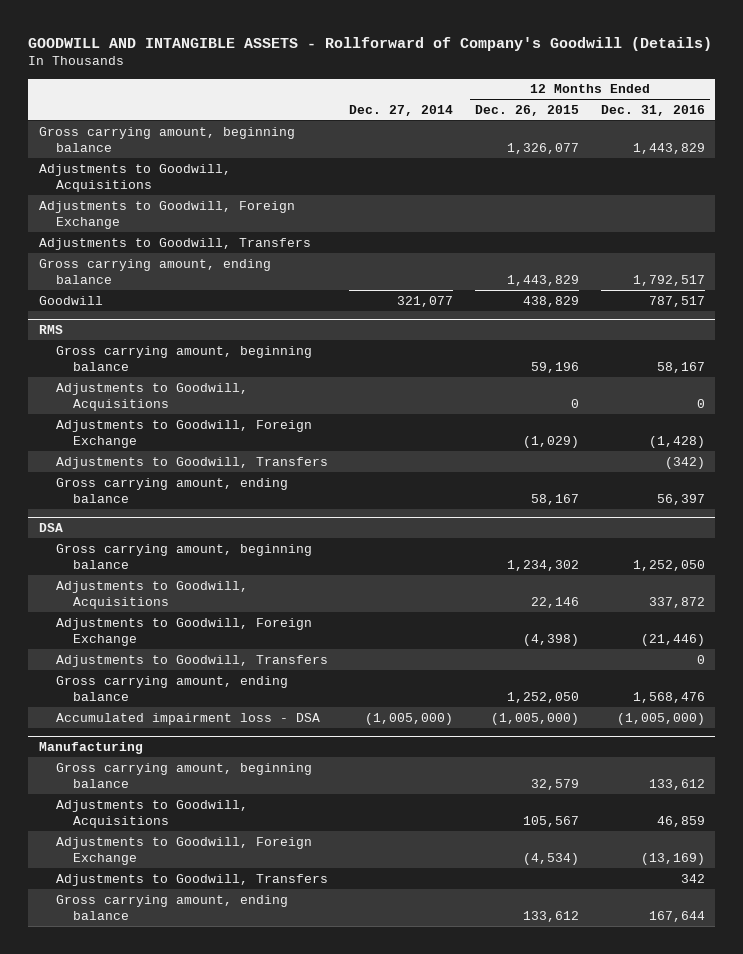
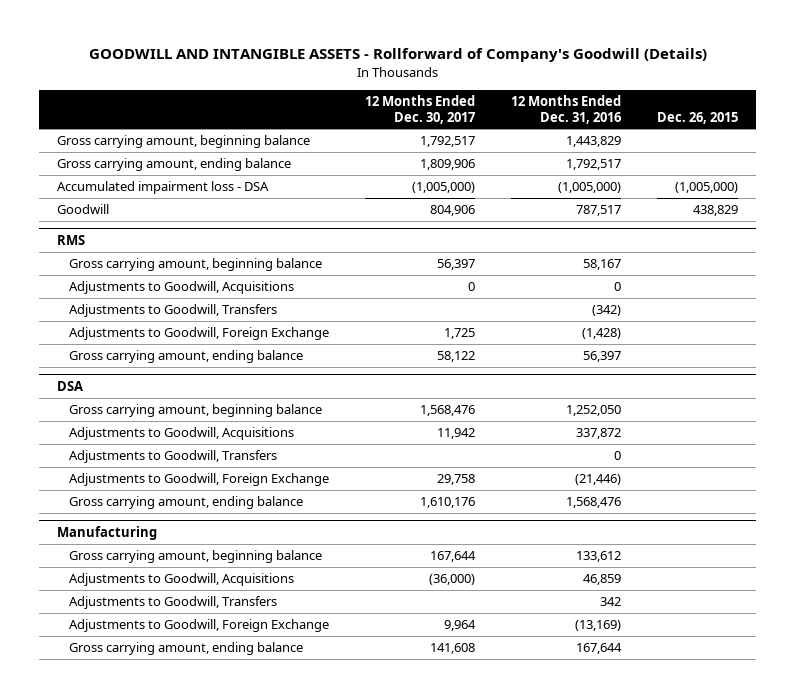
- | Dec. 27, 2014 | 12 Months Ended Dec. 26, 2015 | 12 Months Ended Dec. 31, 2016
+ | 12 Months Ended Dec. 30, 2017 | 12 Months Ended Dec. 31, 2016 | Dec. 26, 2015
- Adjustments to Goodwill, Acquisitions
- Adjustments to Goodwill, Foreign Exchange
- Adjustments to Goodwill, Transfers
+ Accumulated impairment loss - DSA | (1,005,000) | (1,005,000) | (1,005,000)
@ RMS
moved down: Adjustments to Goodwill, Foreign Exchange | 1,725 | (1,428) |
@ DSA
moved down: Adjustments to Goodwill, Foreign Exchange | 29,758 | (21,446) |
- Accumulated impairment loss - DSA | (1,005,000) | (1,005,000) | (1,005,000)
@ Manufacturing
moved down: Adjustments to Goodwill, Foreign Exchange | 9,964 | (13,169) |

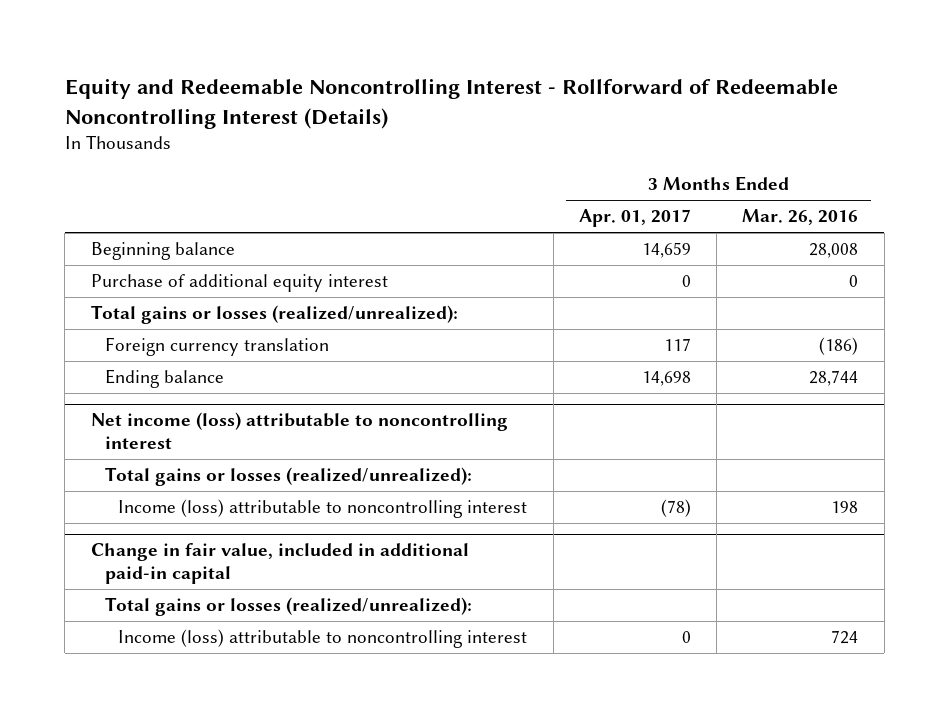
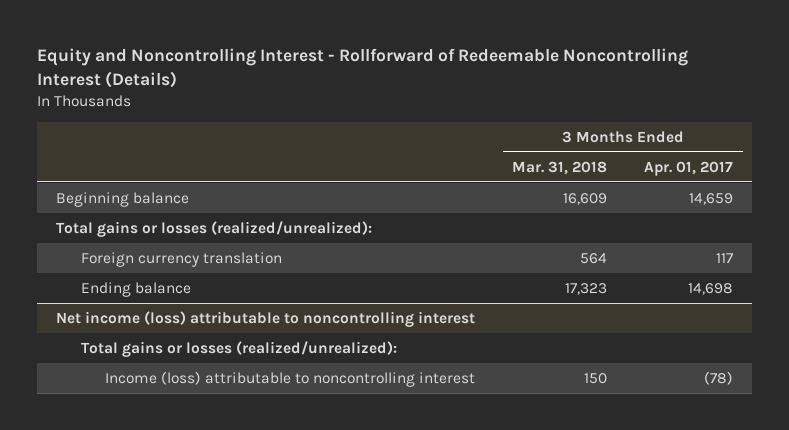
- Equity and Redeemable Noncontrolling Interest - Rollforward of Redeemable Noncontrolling Interest (Details)
+ Equity and Noncontrolling Interest - Rollforward of Redeemable Noncontrolling Interest (Details)
- | 3 Months Ended Apr. 01, 2017 | 3 Months Ended Mar. 26, 2016
+ | 3 Months Ended Mar. 31, 2018 | 3 Months Ended Apr. 01, 2017
- Purchase of additional equity interest | 0 | 0
- Change in fair value, included in additional paid-in capital
- Total gains or losses (realized/unrealized):
- Income (loss) attributable to noncontrolling interest | 0 | 724

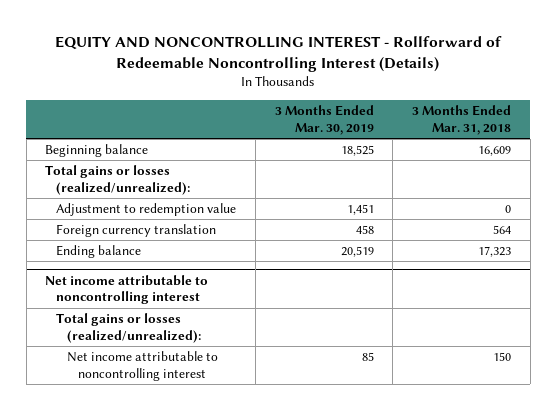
- Equity and Noncontrolling Interest - Rollforward of Redeemable Noncontrolling Interest (Details)
+ EQUITY AND NONCONTROLLING INTEREST - Rollforward of Redeemable Noncontrolling Interest (Details)
- | 3 Months Ended Mar. 31, 2018 | 3 Months Ended Apr. 01, 2017
+ | 3 Months Ended Mar. 30, 2019 | 3 Months Ended Mar. 31, 2018
+ Adjustment to redemption value | 1,451 | 0
- Net income (loss) attributable to noncontrolling interest
+ Net income attributable to noncontrolling interest
- Income (loss) attributable to noncontrolling interest | 150 | (78)
+ Net income attributable to noncontrolling interest | 85 | 150

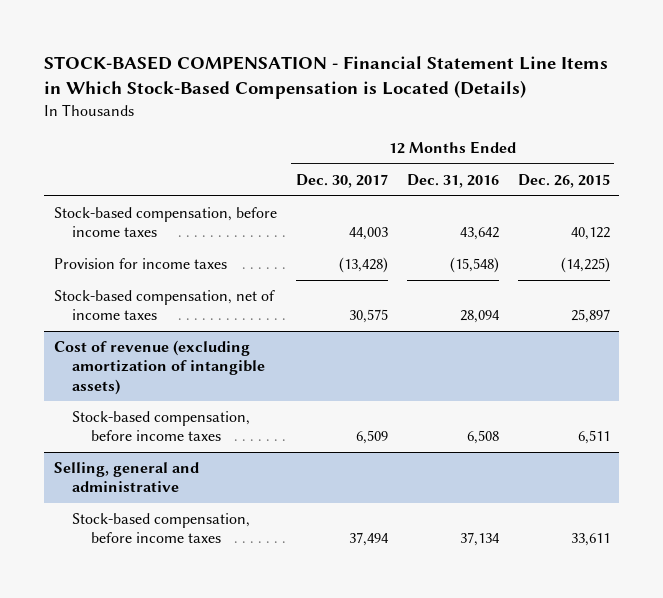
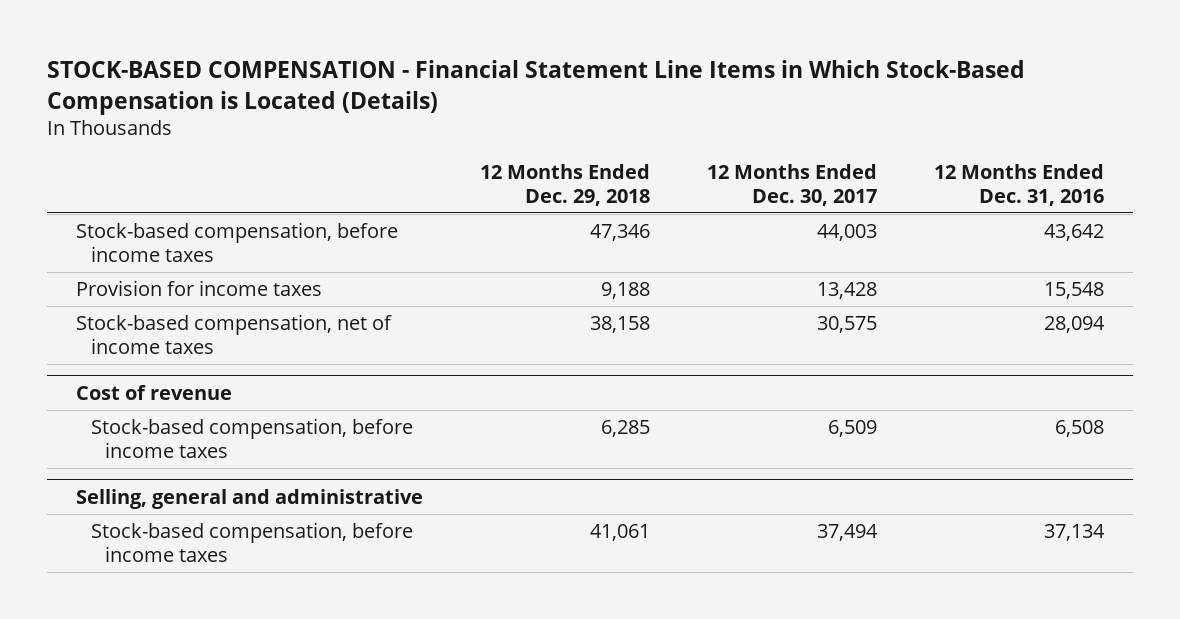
- | 12 Months Ended Dec. 30, 2017 | 12 Months Ended Dec. 31, 2016 | 12 Months Ended Dec. 26, 2015
+ | 12 Months Ended Dec. 29, 2018 | 12 Months Ended Dec. 30, 2017 | 12 Months Ended Dec. 31, 2016
- Provision for income taxes | (13,428) | (15,548) | (14,225)
+ Provision for income taxes | 9,188 | 13,428 | 15,548
- Cost of revenue (excluding amortization of intangible assets)
+ Cost of revenue

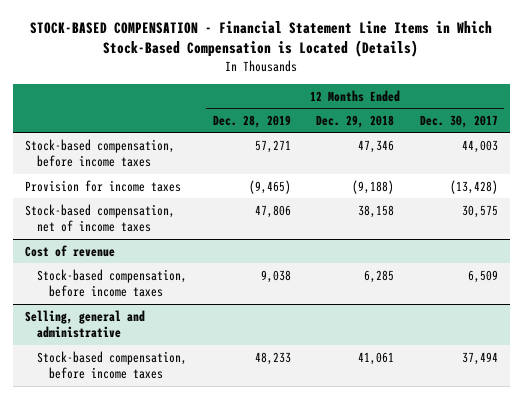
- | 12 Months Ended Dec. 29, 2018 | 12 Months Ended Dec. 30, 2017 | 12 Months Ended Dec. 31, 2016
+ | 12 Months Ended Dec. 28, 2019 | 12 Months Ended Dec. 29, 2018 | 12 Months Ended Dec. 30, 2017
- Provision for income taxes | 9,188 | 13,428 | 15,548
+ Provision for income taxes | (9,465) | (9,188) | (13,428)

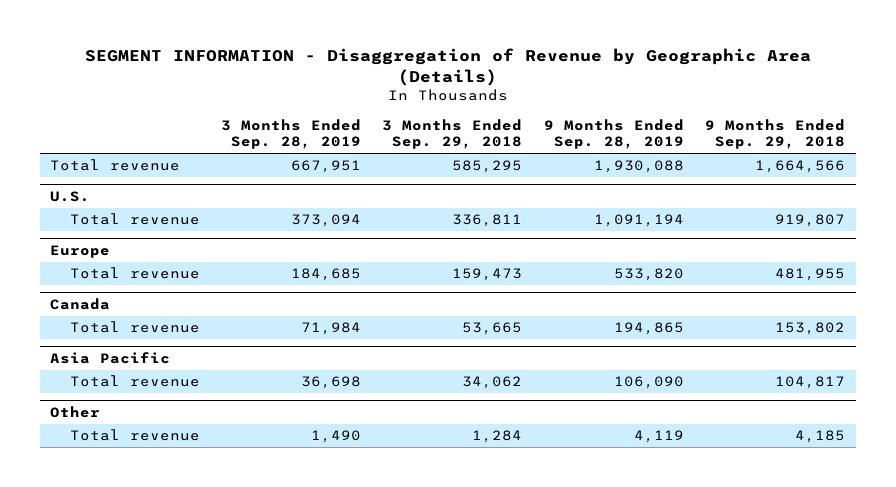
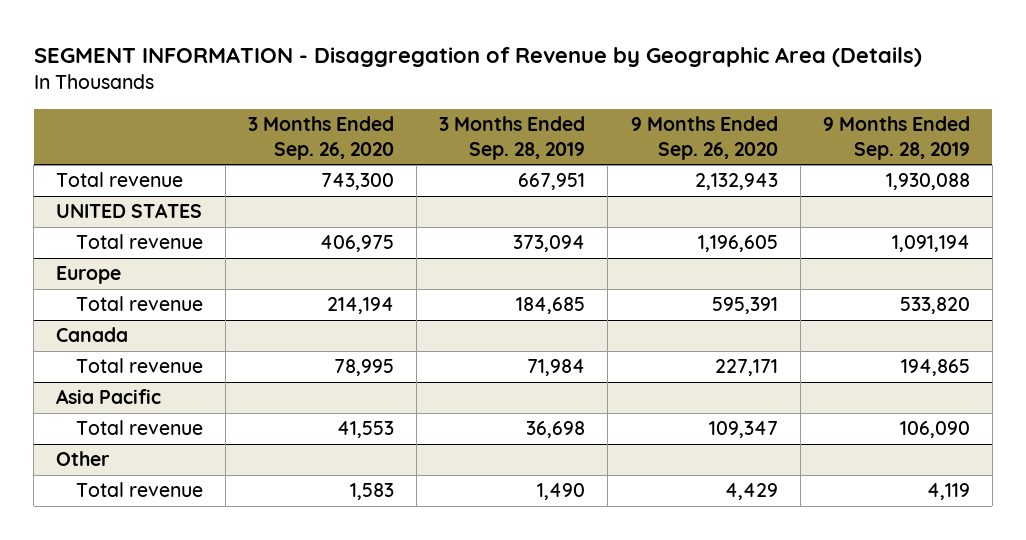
- | 3 Months Ended Sep. 28, 2019 | 3 Months Ended Sep. 29, 2018 | 9 Months Ended Sep. 28, 2019 | 9 Months Ended Sep. 29, 2018
+ | 3 Months Ended Sep. 26, 2020 | 3 Months Ended Sep. 28, 2019 | 9 Months Ended Sep. 26, 2020 | 9 Months Ended Sep. 28, 2019
- U.S.
+ UNITED STATES

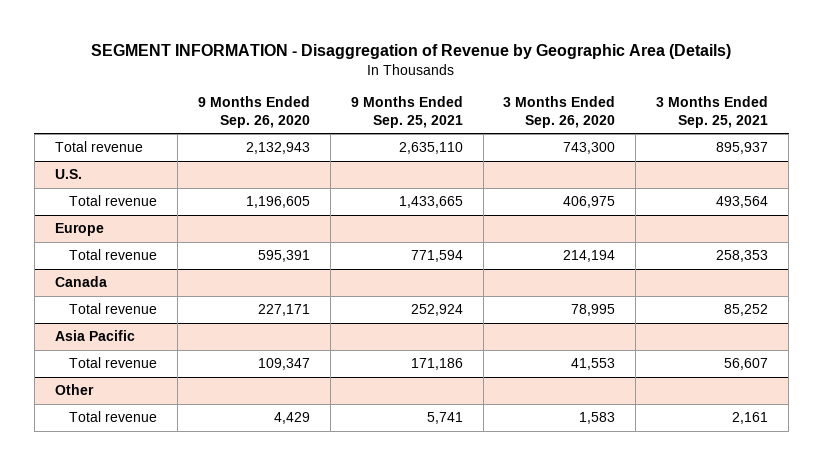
- | 3 Months Ended Sep. 26, 2020 | 3 Months Ended Sep. 28, 2019 | 9 Months Ended Sep. 26, 2020 | 9 Months Ended Sep. 28, 2019
+ | 9 Months Ended Sep. 26, 2020 | 9 Months Ended Sep. 25, 2021 | 3 Months Ended Sep. 26, 2020 | 3 Months Ended Sep. 25, 2021
- UNITED STATES
+ U.S.

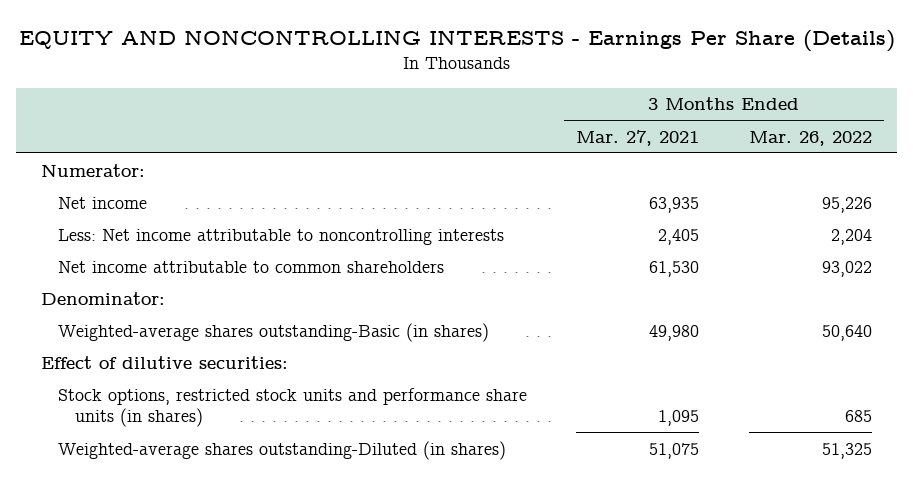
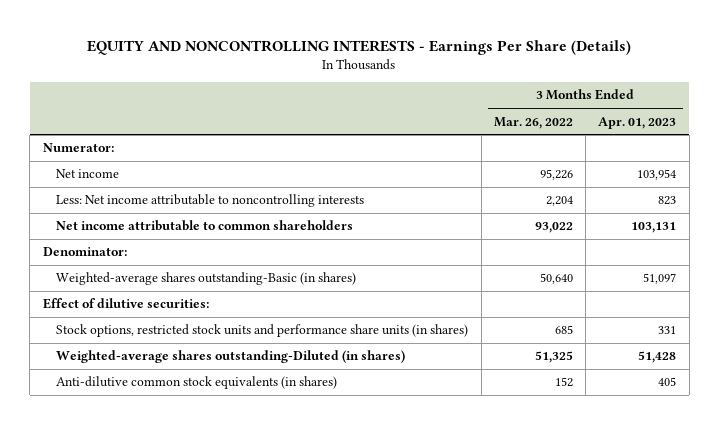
- | 3 Months Ended Mar. 27, 2021 | 3 Months Ended Mar. 26, 2022
+ | 3 Months Ended Mar. 26, 2022 | 3 Months Ended Apr. 01, 2023
+ Anti-dilutive common stock equivalents (in shares) | 152 | 405

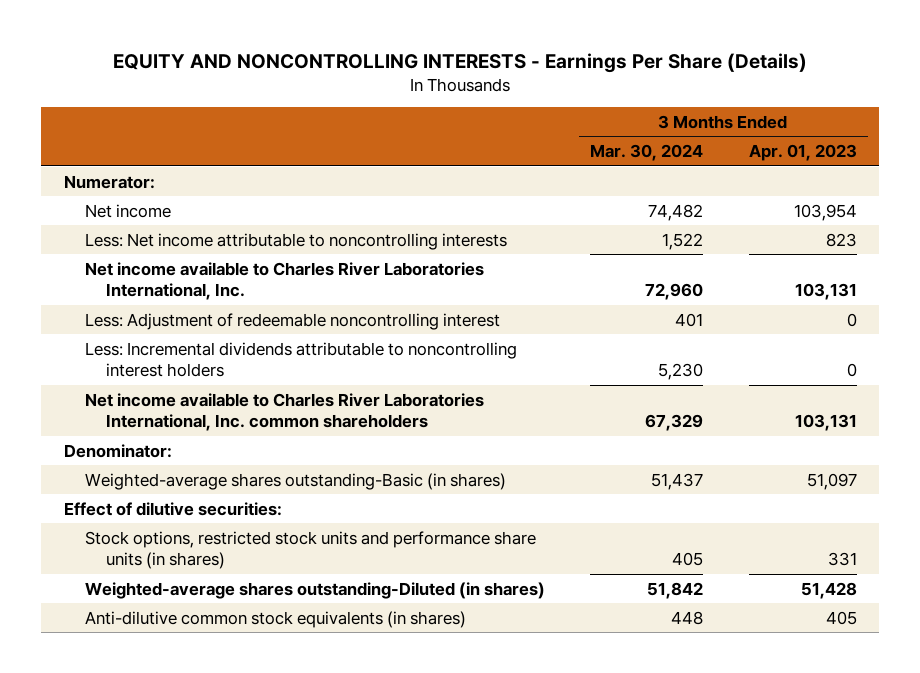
- | 3 Months Ended Mar. 26, 2022 | 3 Months Ended Apr. 01, 2023
+ | 3 Months Ended Mar. 30, 2024 | 3 Months Ended Apr. 01, 2023
- Net income attributable to common shareholders | 93,022 | 103,131
+ Net income available to Charles River Laboratories International, Inc. | 72,960 | 103,131
+ Less: Adjustment of redeemable noncontrolling interest | 401 | 0
+ Less: Incremental dividends attributable to noncontrolling interest holders | 5,230 | 0
+ Net income available to Charles River Laboratories International, Inc. common shareholders | 67,329 | 103,131

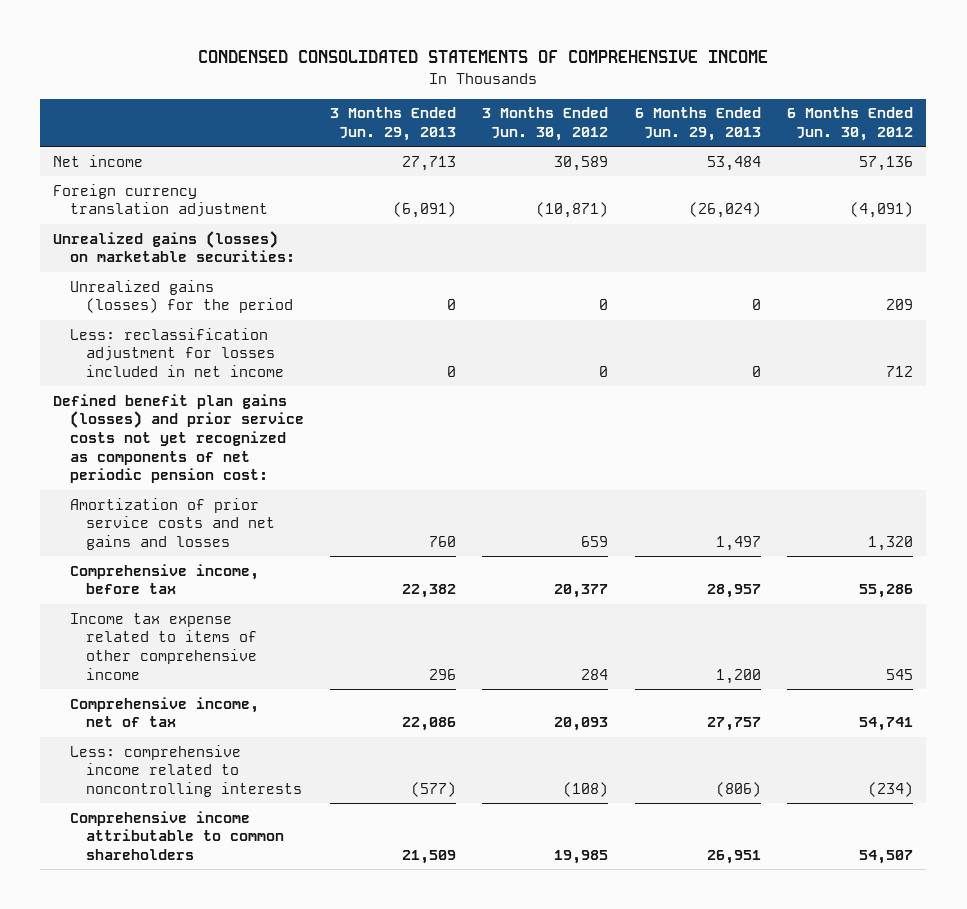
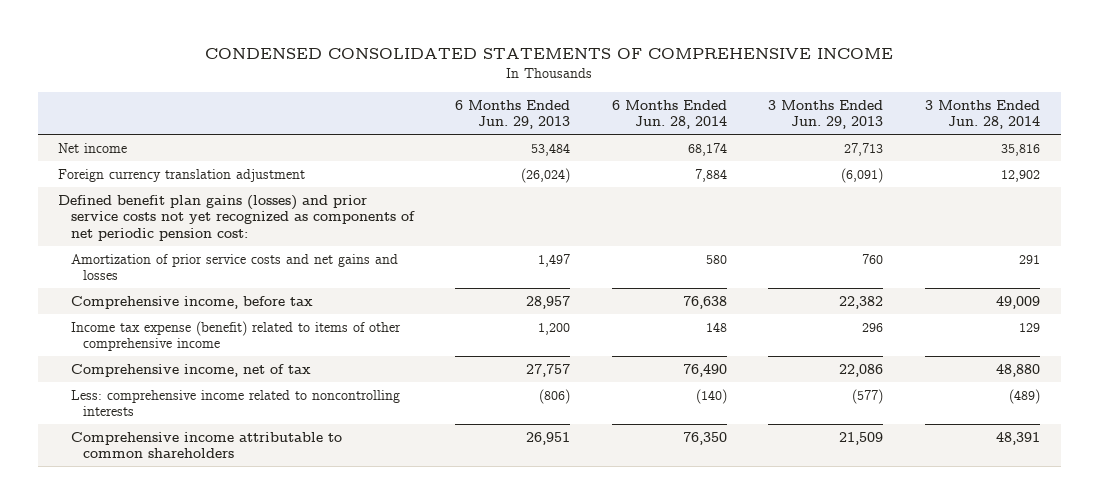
- | 3 Months Ended Jun. 29, 2013 | 3 Months Ended Jun. 30, 2012 | 6 Months Ended Jun. 29, 2013 | 6 Months Ended Jun. 30, 2012
+ | 6 Months Ended Jun. 29, 2013 | 6 Months Ended Jun. 28, 2014 | 3 Months Ended Jun. 29, 2013 | 3 Months Ended Jun. 28, 2014
- Unrealized gains (losses) on marketable securities:
- Unrealized gains (losses) for the period | 0 | 0 | 0 | 209
- Less: reclassification adjustment for losses included in net income | 0 | 0 | 0 | 712
- Income tax expense related to items of other comprehensive income | 296 | 284 | 1,200 | 545
+ Income tax expense (benefit) related to items of other comprehensive income | 1,200 | 148 | 296 | 129

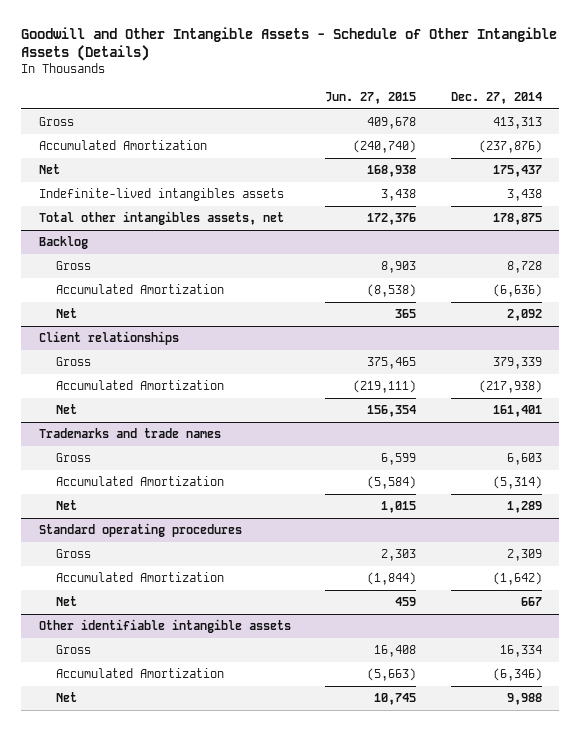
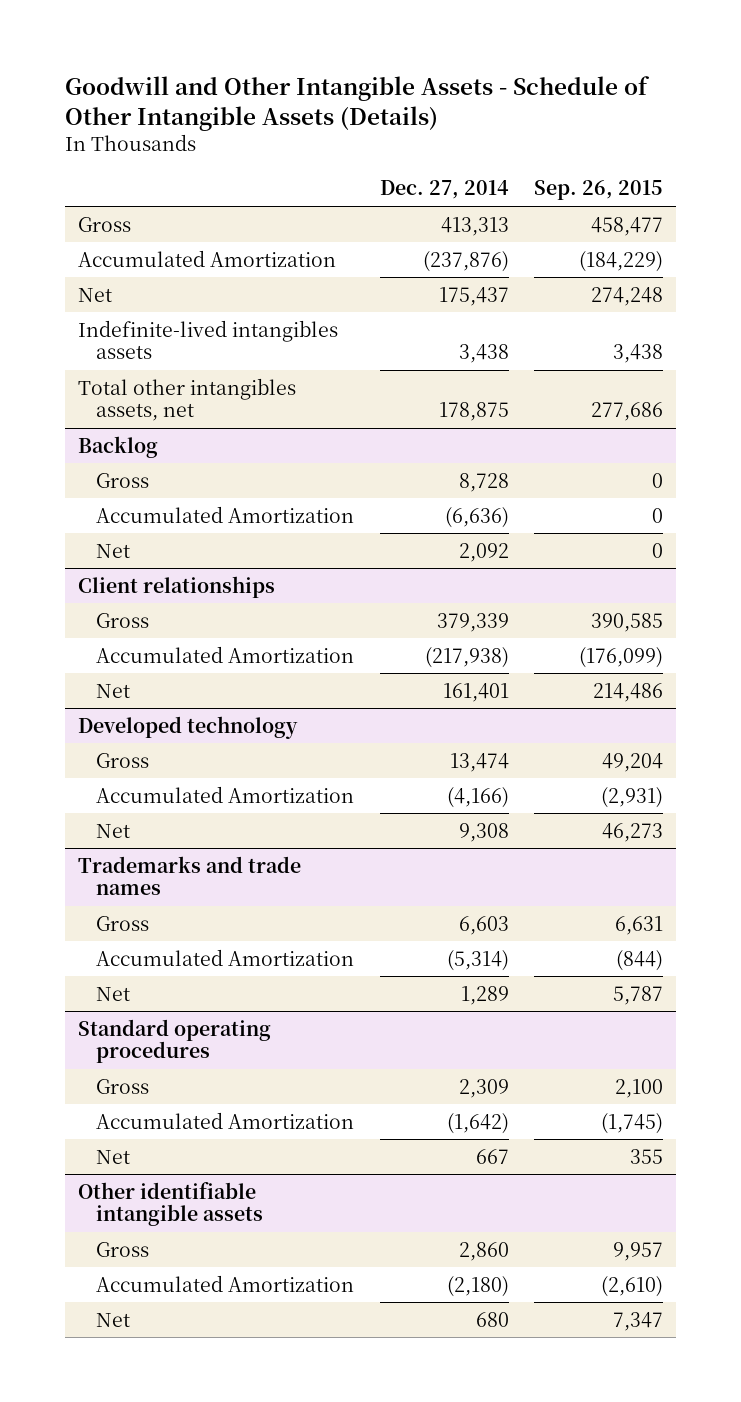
- | Jun. 27, 2015 | Dec. 27, 2014
+ | Dec. 27, 2014 | Sep. 26, 2015
+ Developed technology
+ Gross | 13,474 | 49,204
+ Accumulated Amortization | (4,166) | (2,931)
+ Net | 9,308 | 46,273
@ Other identifiable intangible assets
- Gross | 16,408 | 16,334
- Accumulated Amortization | (5,663) | (6,346)
- Net | 10,745 | 9,988
+ Gross | 2,860 | 9,957
+ Accumulated Amortization | (2,180) | (2,610)
+ Net | 680 | 7,347

